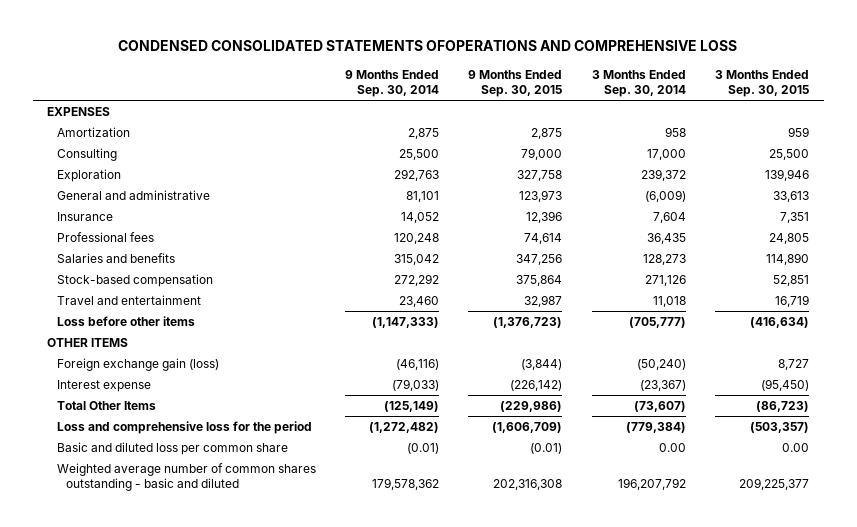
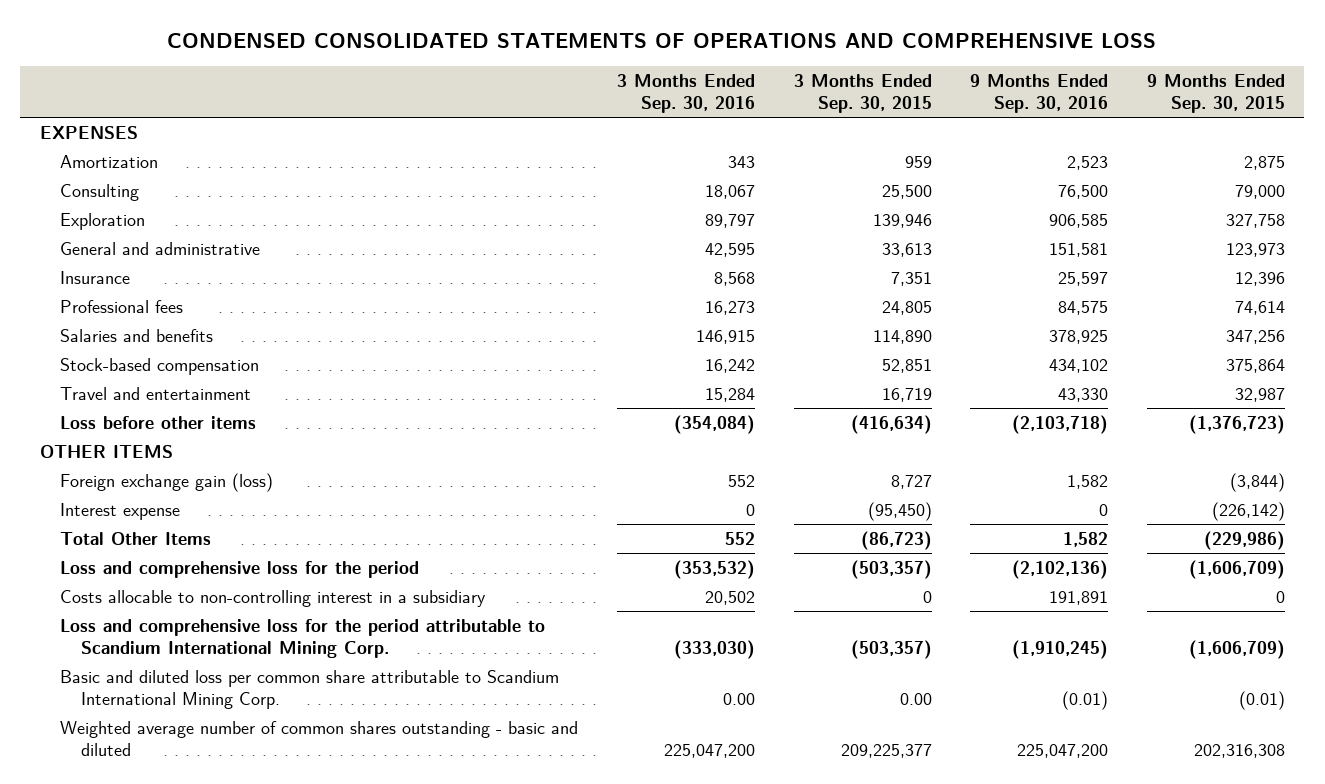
- CONDENSED CONSOLIDATED STATEMENTS OFOPERATIONS AND COMPREHENSIVE LOSS
+ CONDENSED CONSOLIDATED STATEMENTS OF OPERATIONS AND COMPREHENSIVE LOSS
- | 9 Months Ended Sep. 30, 2014 | 9 Months Ended Sep. 30, 2015 | 3 Months Ended Sep. 30, 2014 | 3 Months Ended Sep. 30, 2015
+ | 3 Months Ended Sep. 30, 2016 | 3 Months Ended Sep. 30, 2015 | 9 Months Ended Sep. 30, 2016 | 9 Months Ended Sep. 30, 2015
- Basic and diluted loss per common share | (0.01) | (0.01) | 0.00 | 0.00
+ Costs allocable to non-controlling interest in a subsidiary | 20,502 | 0 | 191,891 | 0
+ Loss and comprehensive loss for the period attributable to Scandium International Mining Corp. | (333,030) | (503,357) | (1,910,245) | (1,606,709)
+ Basic and diluted loss per common share attributable to Scandium International Mining Corp. | 0.00 | 0.00 | (0.01) | (0.01)

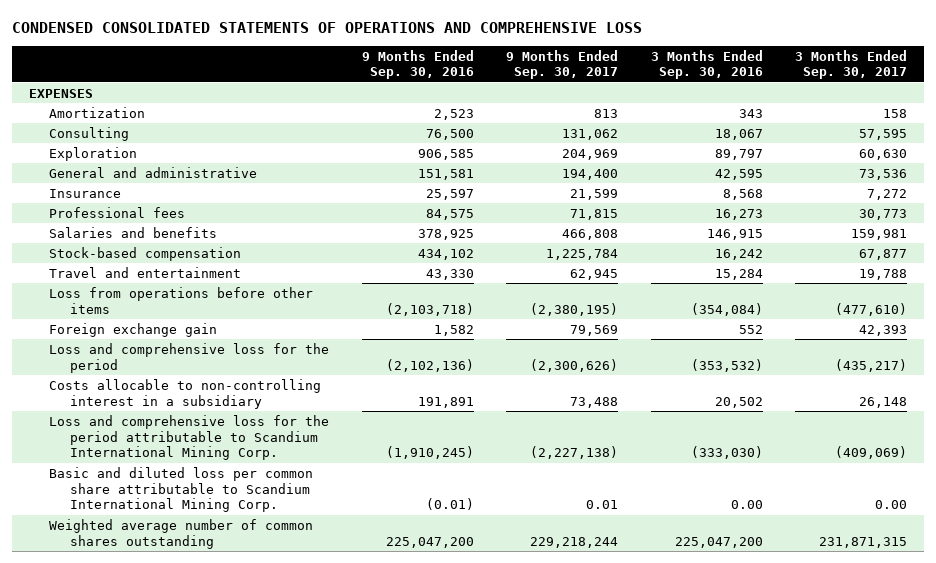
- | 3 Months Ended Sep. 30, 2016 | 3 Months Ended Sep. 30, 2015 | 9 Months Ended Sep. 30, 2016 | 9 Months Ended Sep. 30, 2015
+ | 9 Months Ended Sep. 30, 2016 | 9 Months Ended Sep. 30, 2017 | 3 Months Ended Sep. 30, 2016 | 3 Months Ended Sep. 30, 2017
- Loss before other items | (354,084) | (416,634) | (2,103,718) | (1,376,723)
- OTHER ITEMS
- Foreign exchange gain (loss) | 552 | 8,727 | 1,582 | (3,844)
- Interest expense | 0 | (95,450) | 0 | (226,142)
- Total Other Items | 552 | (86,723) | 1,582 | (229,986)
+ Loss from operations before other items | (2,103,718) | (2,380,195) | (354,084) | (477,610)
+ Foreign exchange gain | 1,582 | 79,569 | 552 | 42,393
- Weighted average number of common shares outstanding - basic and diluted | 225,047,200 | 209,225,377 | 225,047,200 | 202,316,308
+ Weighted average number of common shares outstanding | 225,047,200 | 229,218,244 | 225,047,200 | 231,871,315

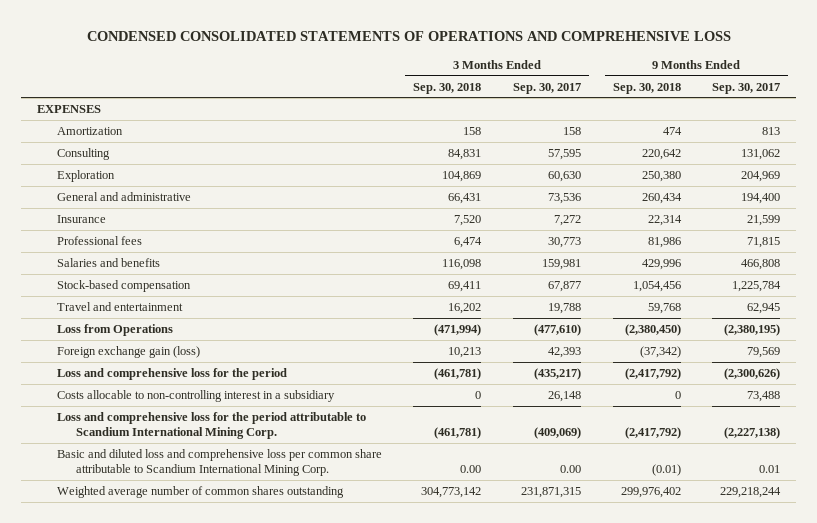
- | 9 Months Ended Sep. 30, 2016 | 9 Months Ended Sep. 30, 2017 | 3 Months Ended Sep. 30, 2016 | 3 Months Ended Sep. 30, 2017
+ | 3 Months Ended Sep. 30, 2018 | 3 Months Ended Sep. 30, 2017 | 9 Months Ended Sep. 30, 2018 | 9 Months Ended Sep. 30, 2017
- Loss from operations before other items | (2,103,718) | (2,380,195) | (354,084) | (477,610)
- Foreign exchange gain | 1,582 | 79,569 | 552 | 42,393
+ Loss from Operations | (471,994) | (477,610) | (2,380,450) | (2,380,195)
+ Foreign exchange gain (loss) | 10,213 | 42,393 | (37,342) | 79,569
- Basic and diluted loss per common share attributable to Scandium International Mining Corp. | (0.01) | 0.01 | 0.00 | 0.00
+ Basic and diluted loss and comprehensive loss per common share attributable to Scandium International Mining Corp. | 0.00 | 0.00 | (0.01) | 0.01

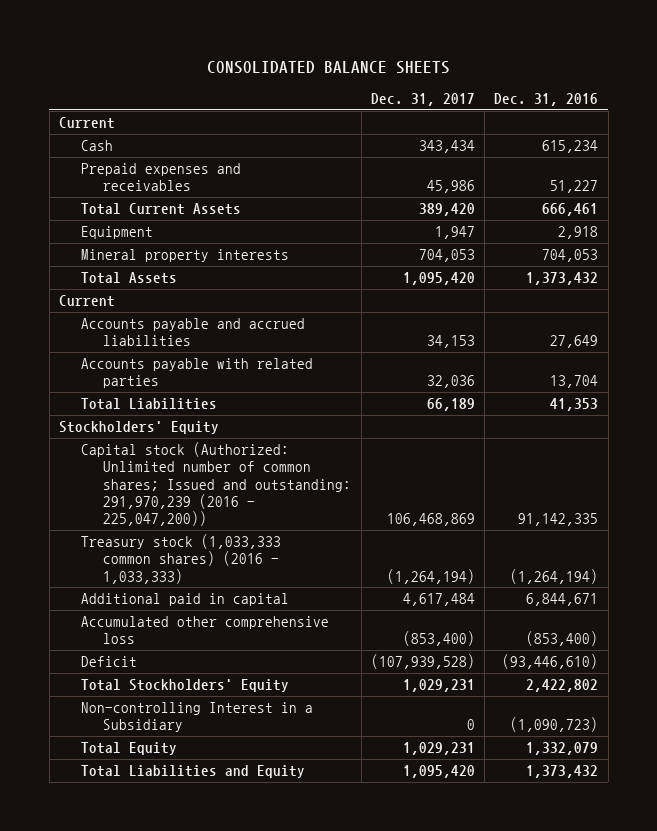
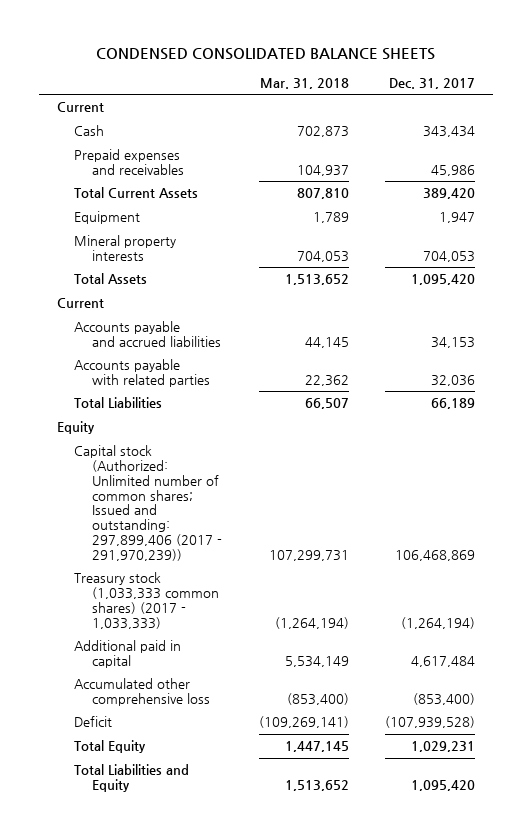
- CONSOLIDATED BALANCE SHEETS
+ CONDENSED CONSOLIDATED BALANCE SHEETS
- | Dec. 31, 2017 | Dec. 31, 2016
+ | Mar. 31, 2018 | Dec. 31, 2017
- Stockholders' Equity
- Capital stock (Authorized: Unlimited number of common shares; Issued and outstanding: 291,970,239 (2016 - 225,047,200)) | 106,468,869 | 91,142,335
- Treasury stock (1,033,333 common shares) (2016 - 1,033,333) | (1,264,194) | (1,264,194)
+ Equity
+ Capital stock (Authorized: Unlimited number of common shares; Issued and outstanding: 297,899,406 (2017 - 291,970,239)) | 107,299,731 | 106,468,869
+ Treasury stock (1,033,333 common shares) (2017 - 1,033,333) | (1,264,194) | (1,264,194)
- Total Stockholders' Equity | 1,029,231 | 2,422,802
- Non-controlling Interest in a Subsidiary | 0 | (1,090,723)

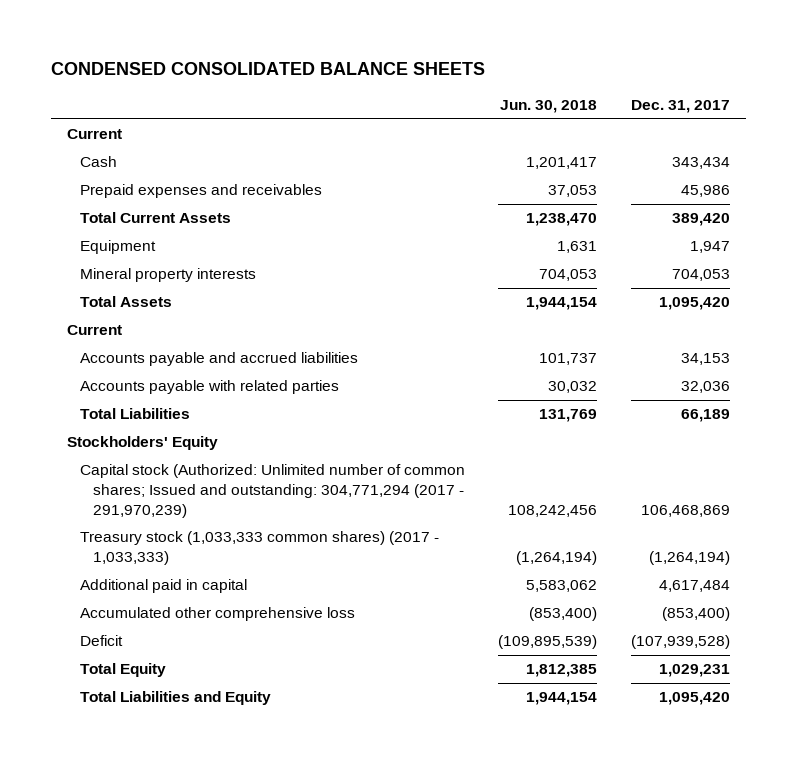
- | Mar. 31, 2018 | Dec. 31, 2017
+ | Jun. 30, 2018 | Dec. 31, 2017
- Equity
- Capital stock (Authorized: Unlimited number of common shares; Issued and outstanding: 297,899,406 (2017 - 291,970,239)) | 107,299,731 | 106,468,869
+ Stockholders' Equity
+ Capital stock (Authorized: Unlimited number of common shares; Issued and outstanding: 304,771,294 (2017 - 291,970,239) | 108,242,456 | 106,468,869

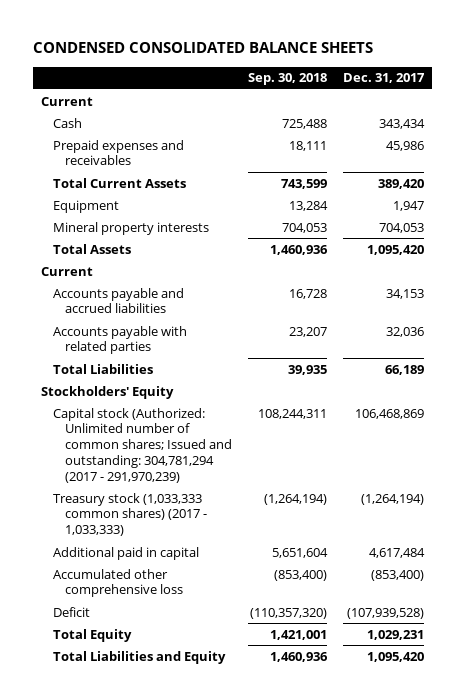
- | Jun. 30, 2018 | Dec. 31, 2017
+ | Sep. 30, 2018 | Dec. 31, 2017
- Capital stock (Authorized: Unlimited number of common shares; Issued and outstanding: 304,771,294 (2017 - 291,970,239) | 108,242,456 | 106,468,869
+ Capital stock (Authorized: Unlimited number of common shares; Issued and outstanding: 304,781,294 (2017 - 291,970,239) | 108,244,311 | 106,468,869

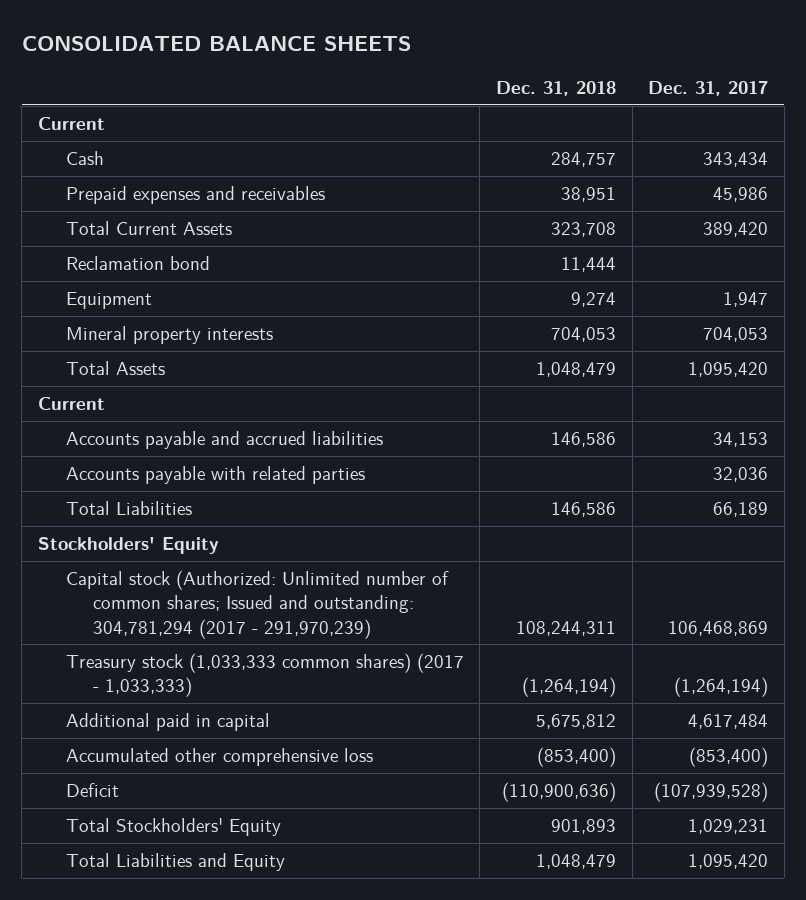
- CONDENSED CONSOLIDATED BALANCE SHEETS
+ CONSOLIDATED BALANCE SHEETS
- | Sep. 30, 2018 | Dec. 31, 2017
+ | Dec. 31, 2018 | Dec. 31, 2017
+ Reclamation bond | 11,444 |
- Total Equity | 1,421,001 | 1,029,231
+ Total Stockholders' Equity | 901,893 | 1,029,231

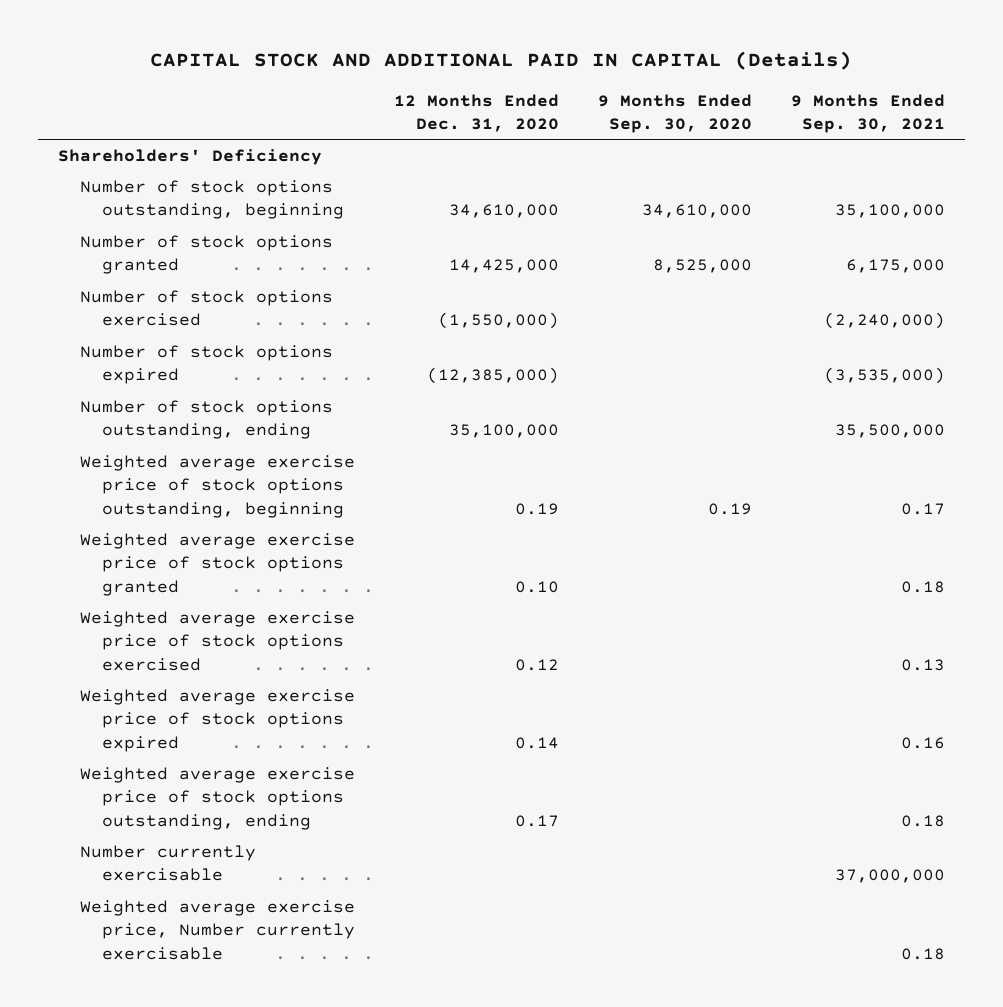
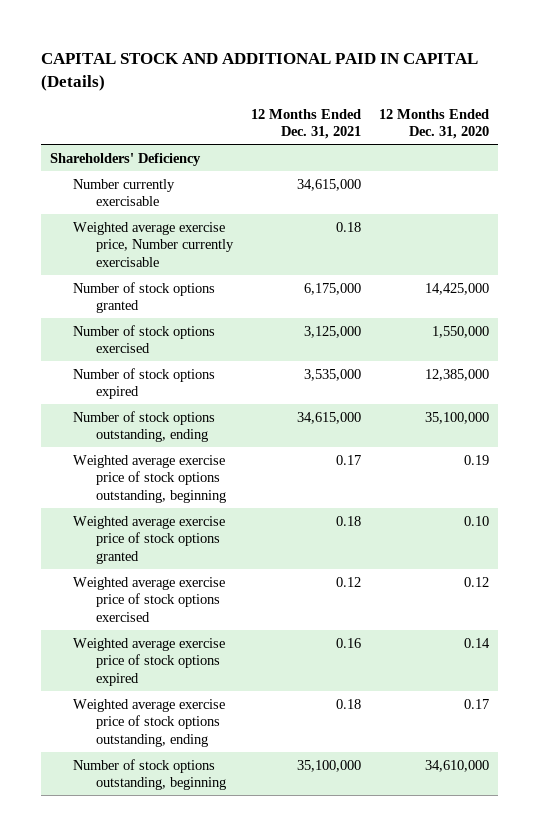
- | 12 Months Ended Dec. 31, 2020 | 9 Months Ended Sep. 30, 2020 | 9 Months Ended Sep. 30, 2021
+ | 12 Months Ended Dec. 31, 2021 | 12 Months Ended Dec. 31, 2020
moved up: Number currently exercisable | 34,615,000 |
moved up: Weighted average exercise price, Number currently exercisable | 0.18 |
- Number of stock options exercised | (1,550,000) | | (2,240,000)
- Number of stock options expired | (12,385,000) | | (3,535,000)
+ Number of stock options exercised | 3,125,000 | 1,550,000
+ Number of stock options expired | 3,535,000 | 12,385,000
moved down: Number of stock options outstanding, beginning | 35,100,000 | 34,610,000

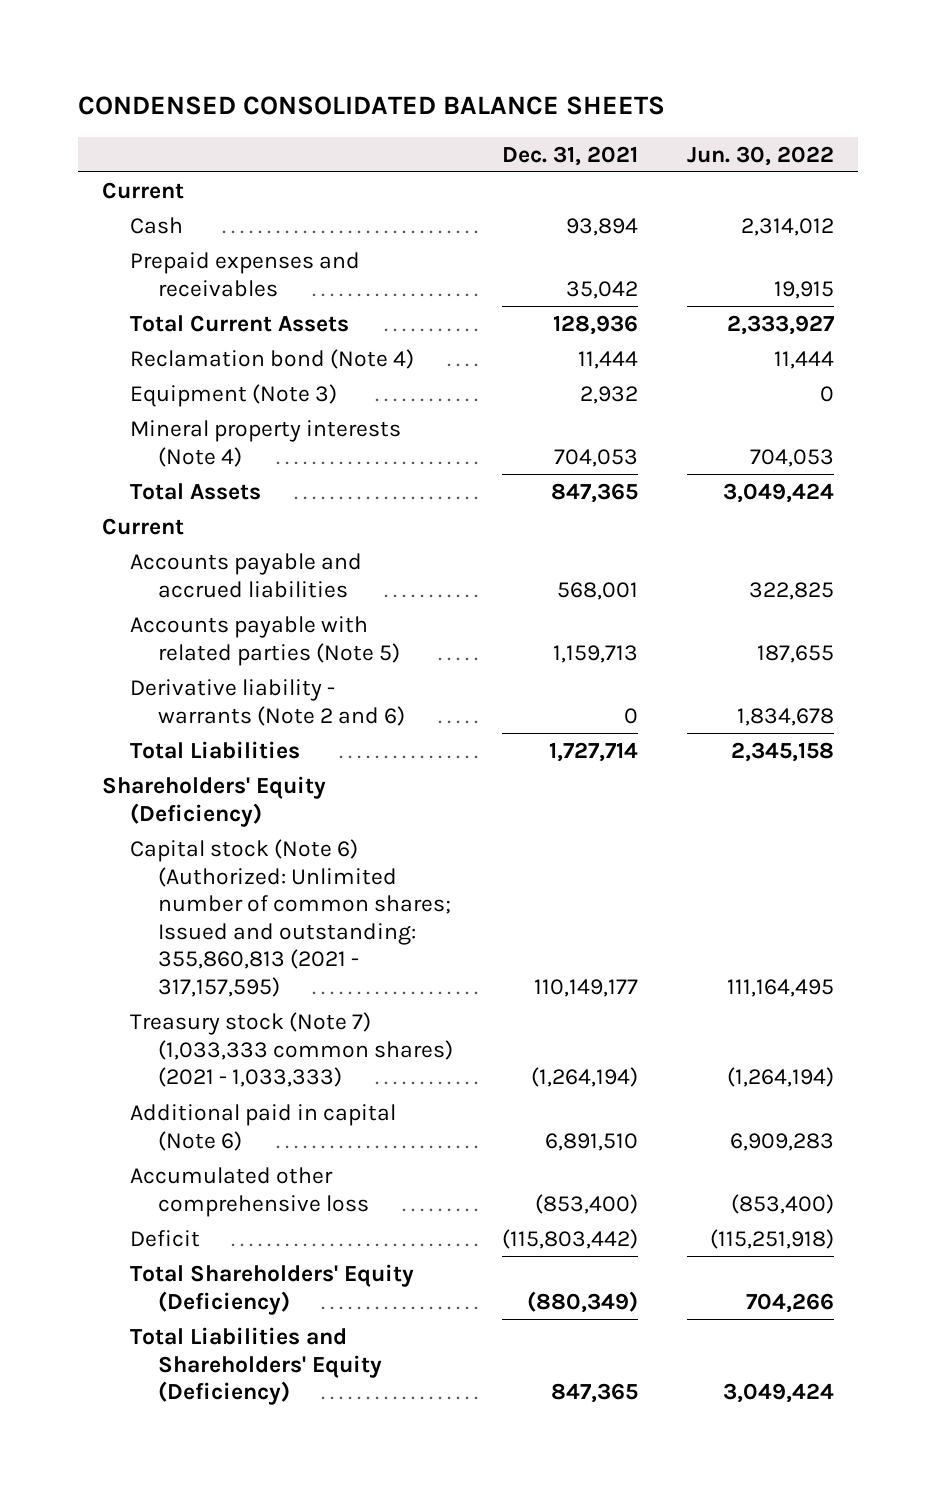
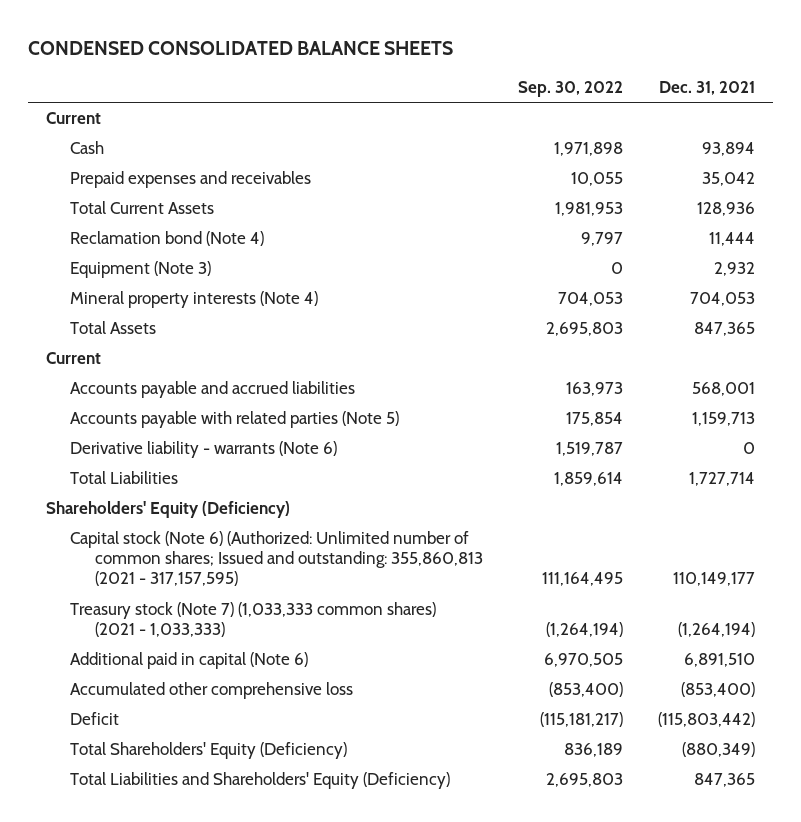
- | Dec. 31, 2021 | Jun. 30, 2022
+ | Sep. 30, 2022 | Dec. 31, 2021
- Derivative liability - warrants (Note 2 and 6) | 0 | 1,834,678
+ Derivative liability - warrants (Note 6) | 1,519,787 | 0

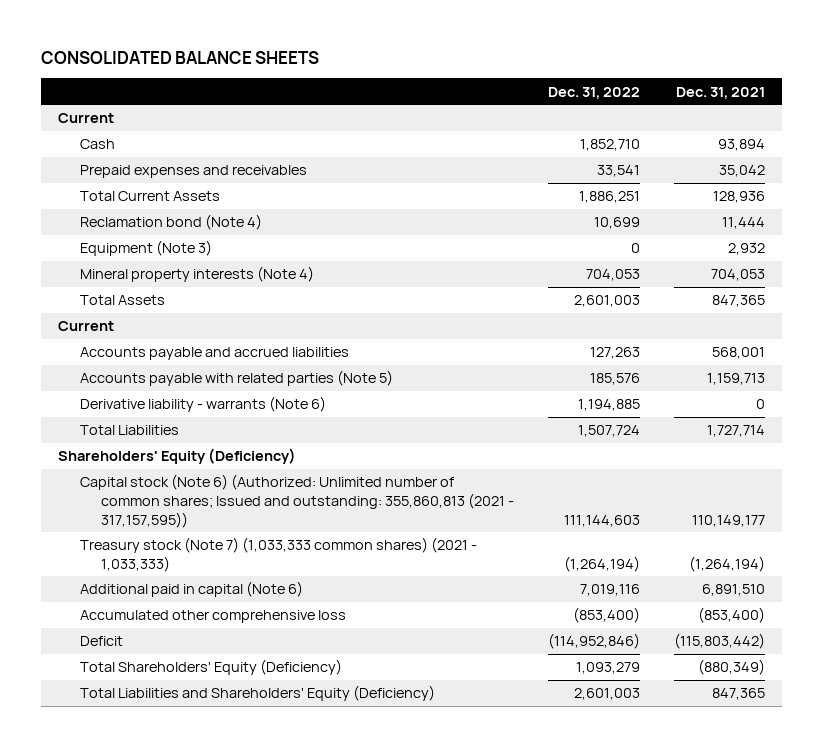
- CONDENSED CONSOLIDATED BALANCE SHEETS
+ CONSOLIDATED BALANCE SHEETS
- | Sep. 30, 2022 | Dec. 31, 2021
+ | Dec. 31, 2022 | Dec. 31, 2021
- Capital stock (Note 6) (Authorized: Unlimited number of common shares; Issued and outstanding: 355,860,813 (2021 - 317,157,595) | 111,164,495 | 110,149,177
+ Capital stock (Note 6) (Authorized: Unlimited number of common shares; Issued and outstanding: 355,860,813 (2021 - 317,157,595)) | 111,144,603 | 110,149,177

